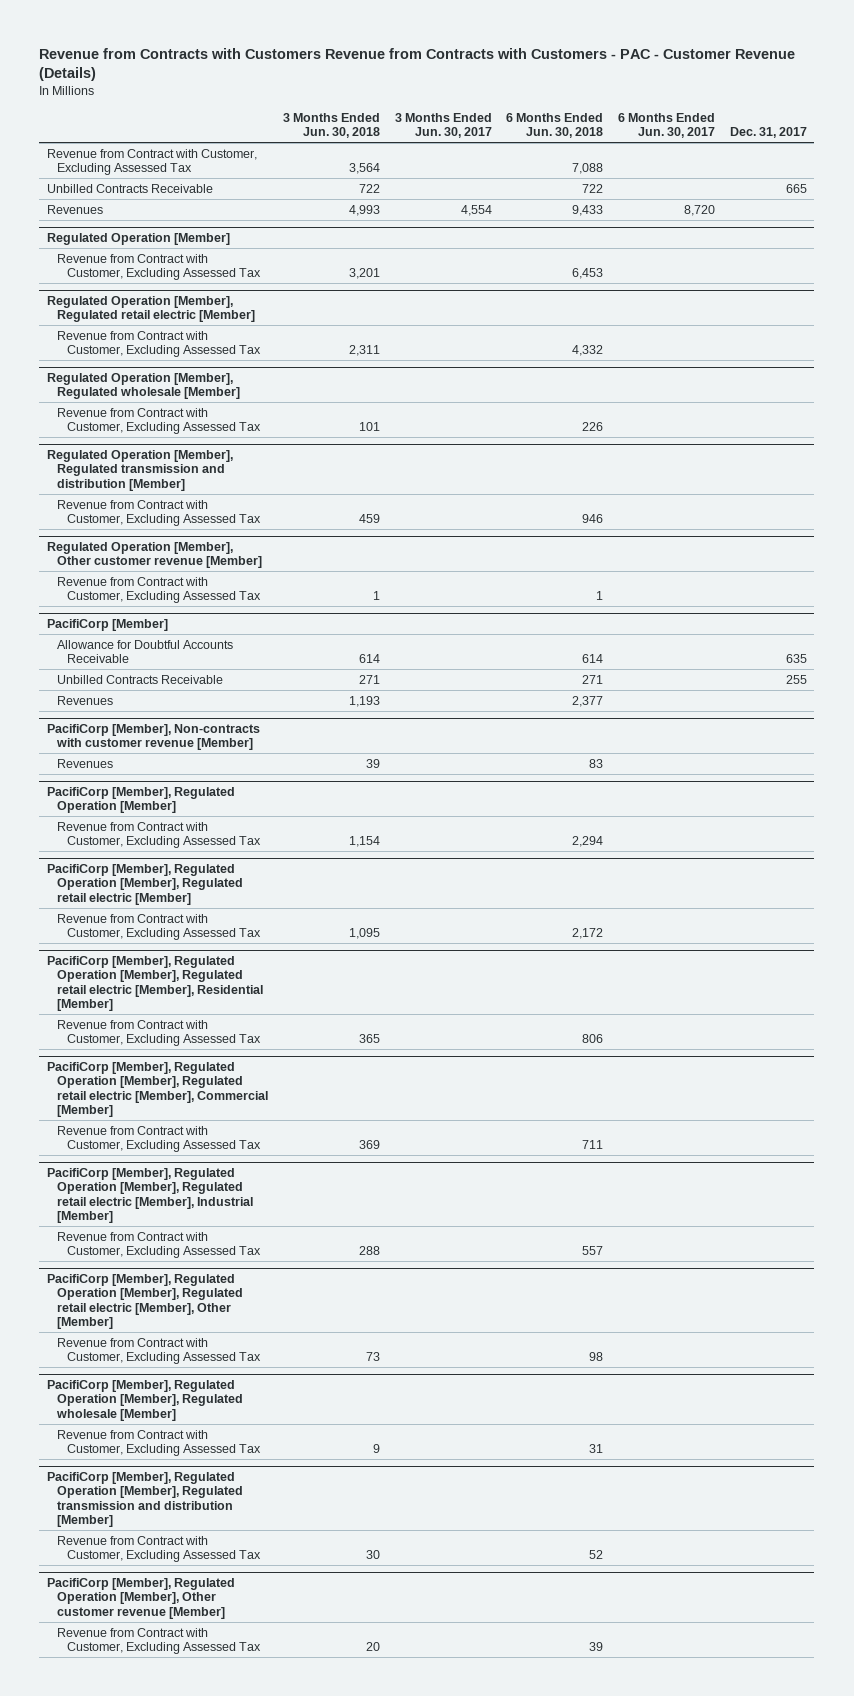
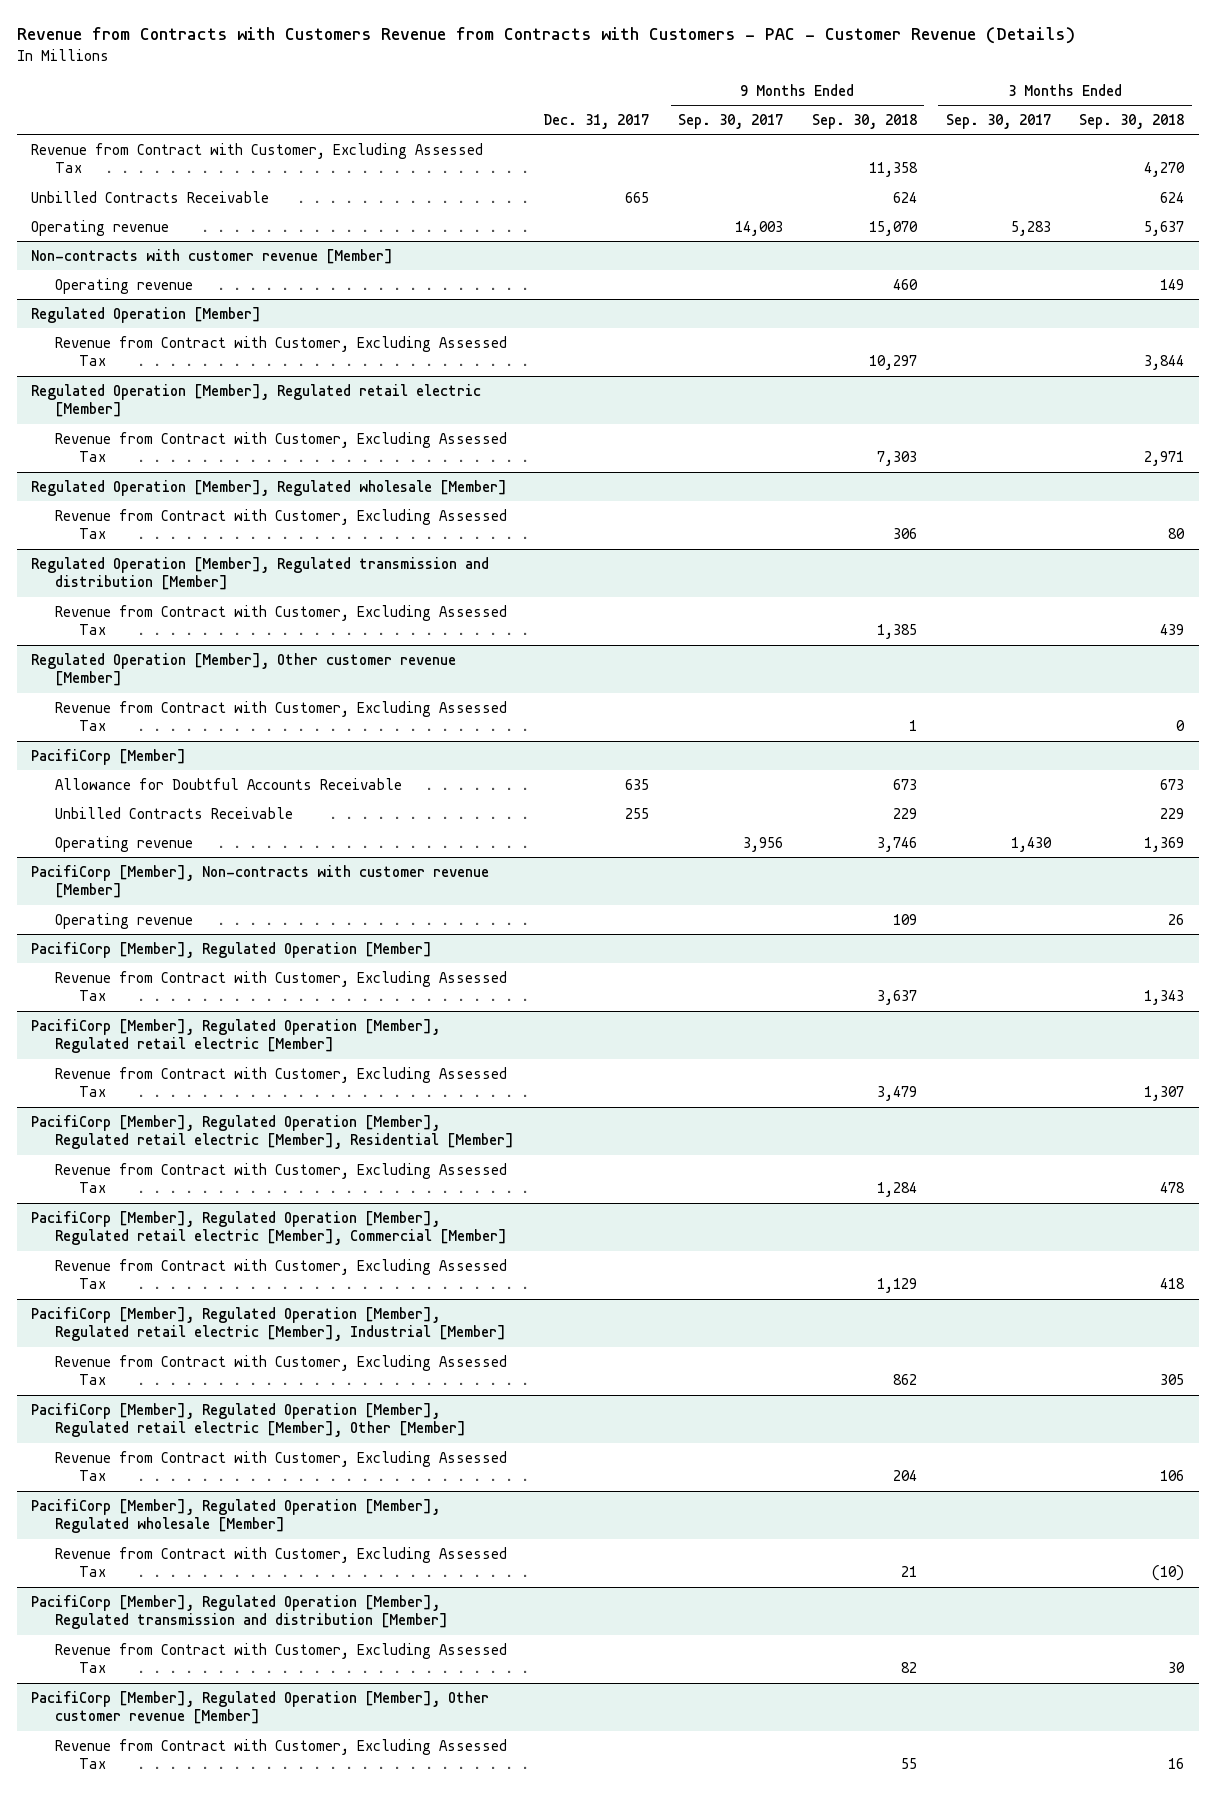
- | 3 Months Ended Jun. 30, 2018 | 3 Months Ended Jun. 30, 2017 | 6 Months Ended Jun. 30, 2018 | 6 Months Ended Jun. 30, 2017 | Dec. 31, 2017
+ | Dec. 31, 2017 | 9 Months Ended Sep. 30, 2017 | 9 Months Ended Sep. 30, 2018 | 3 Months Ended Sep. 30, 2017 | 3 Months Ended Sep. 30, 2018
- Revenues | 4,993 | 4,554 | 9,433 | 8,720 |
+ Operating revenue | | 14,003 | 15,070 | 5,283 | 5,637
+ Non-contracts with customer revenue [Member]
+ Operating revenue | | | 460 | | 149
@ PacifiCorp [Member]
- Revenues | 1,193 | | 2,377 | |
+ Operating revenue | | 3,956 | 3,746 | 1,430 | 1,369
@ PacifiCorp [Member], Non-contracts with customer revenue [Member]
- Revenues | 39 | | 83 | |
+ Operating revenue | | | 109 | | 26

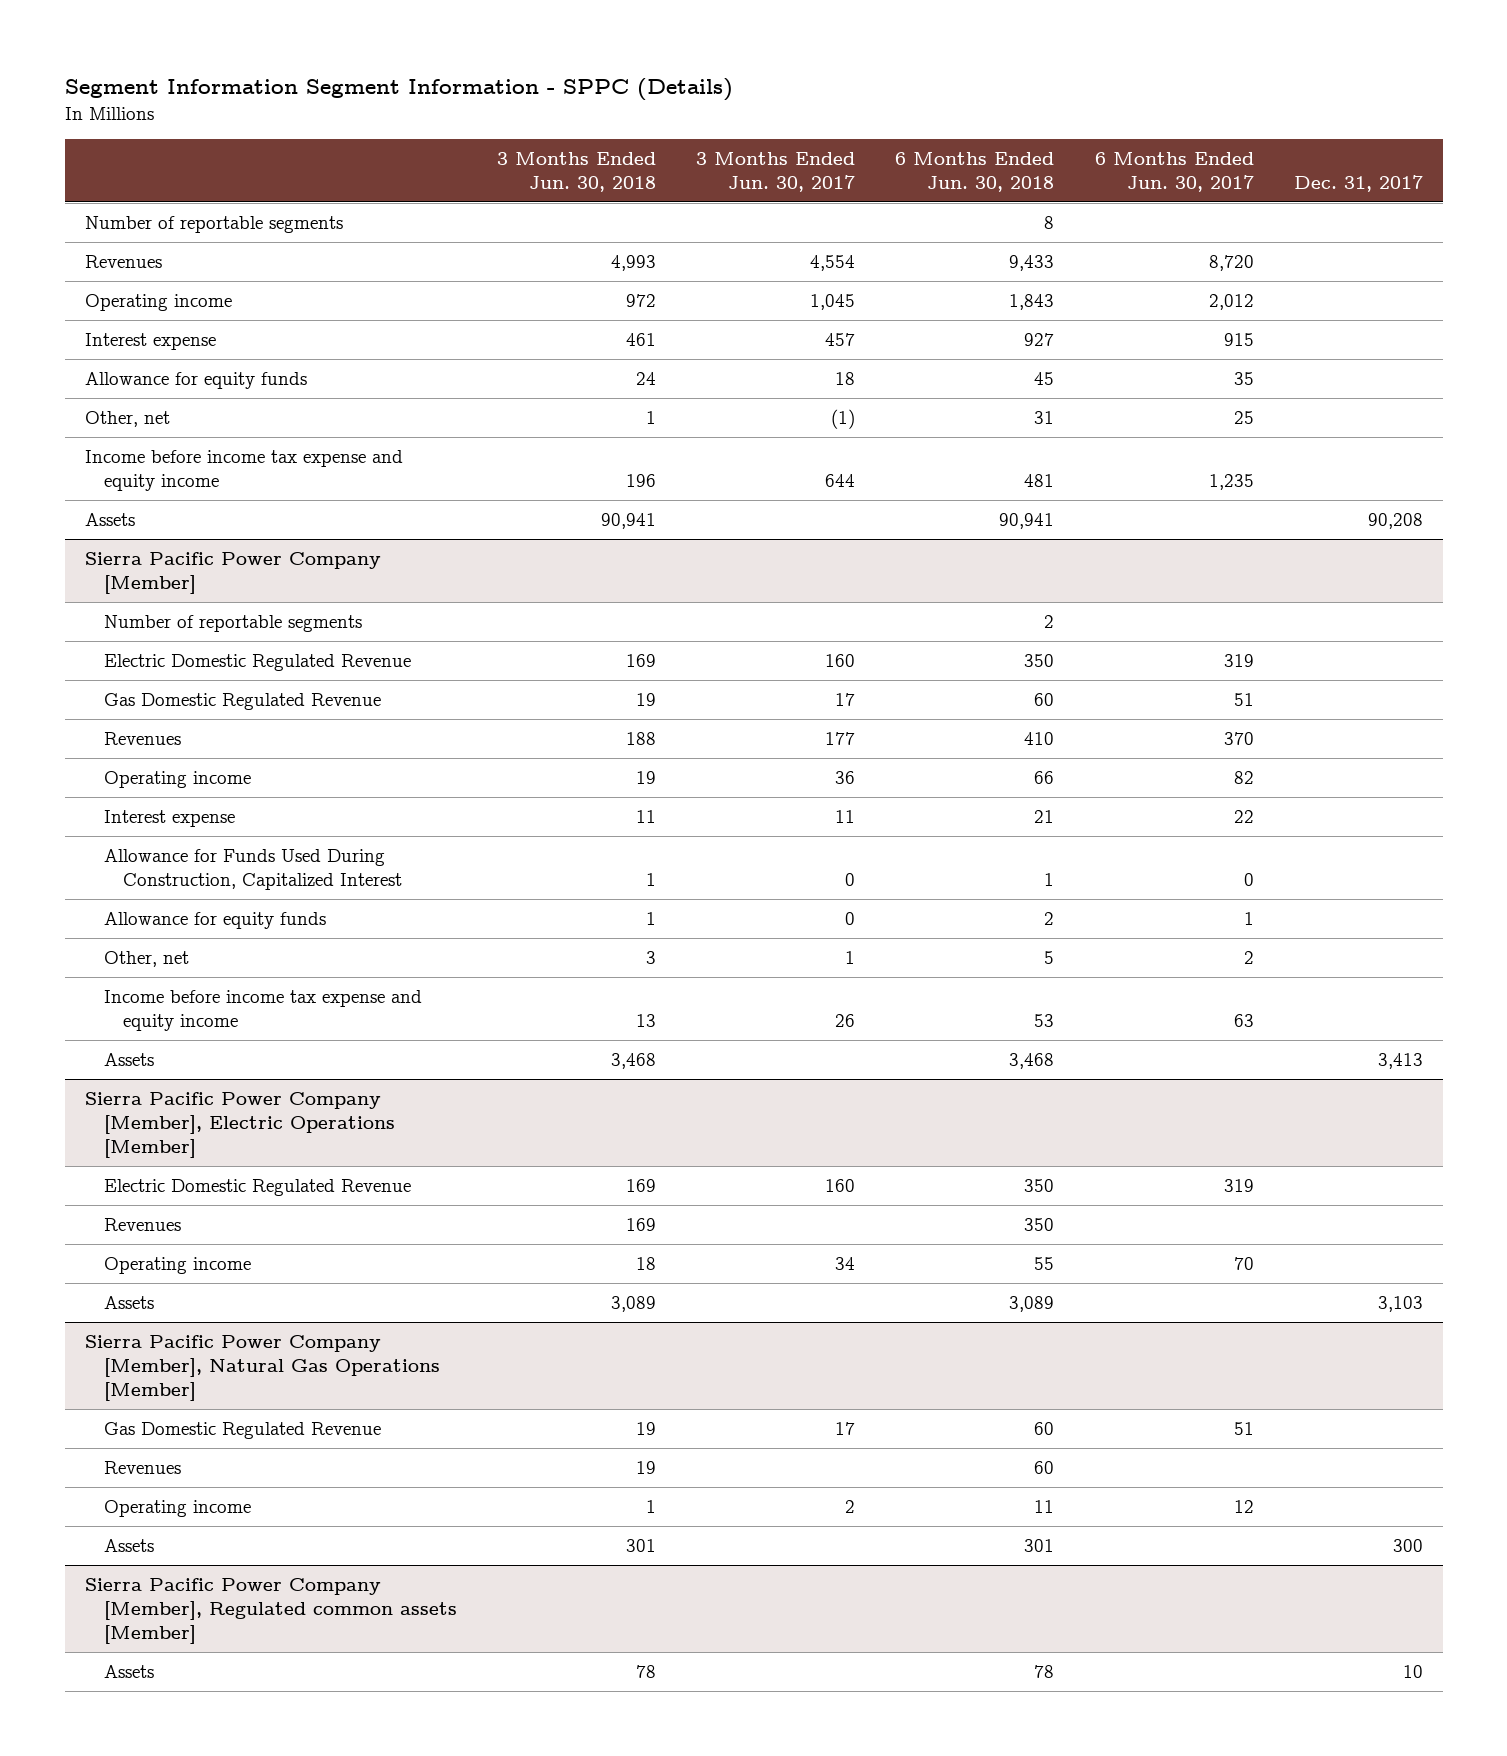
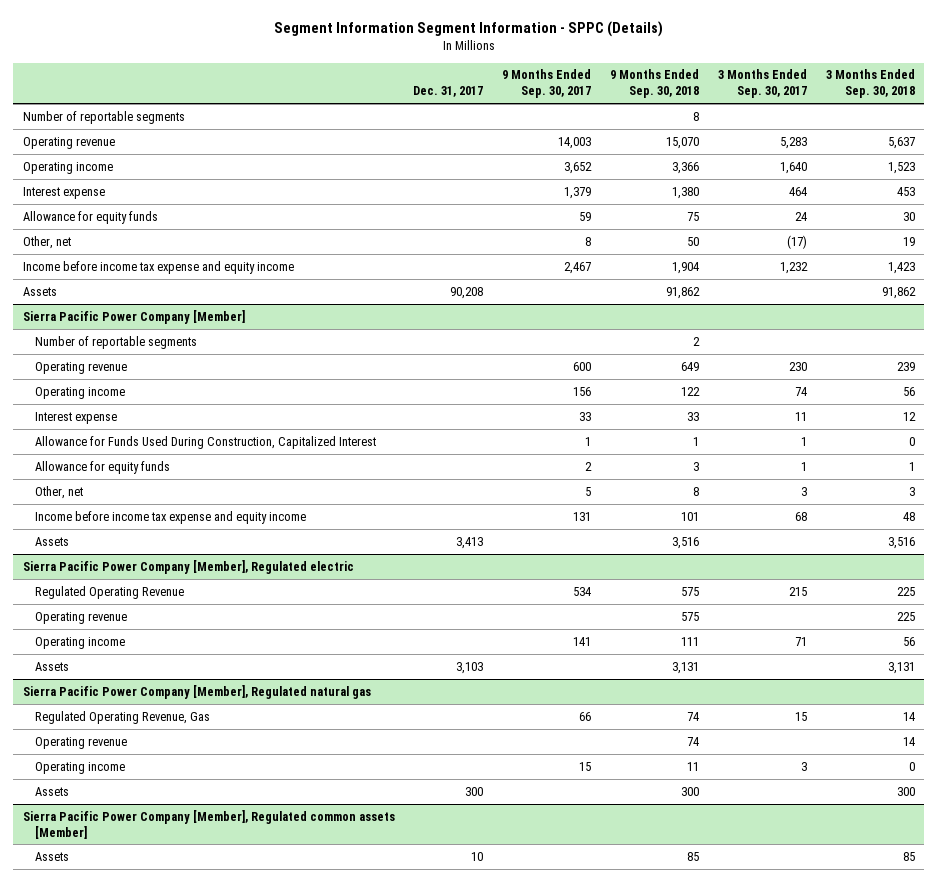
- | 3 Months Ended Jun. 30, 2018 | 3 Months Ended Jun. 30, 2017 | 6 Months Ended Jun. 30, 2018 | 6 Months Ended Jun. 30, 2017 | Dec. 31, 2017
+ | Dec. 31, 2017 | 9 Months Ended Sep. 30, 2017 | 9 Months Ended Sep. 30, 2018 | 3 Months Ended Sep. 30, 2017 | 3 Months Ended Sep. 30, 2018
- Revenues | 4,993 | 4,554 | 9,433 | 8,720 |
+ Operating revenue | | 14,003 | 15,070 | 5,283 | 5,637
@ Sierra Pacific Power Company [Member]
- Electric Domestic Regulated Revenue | 169 | 160 | 350 | 319 |
- Gas Domestic Regulated Revenue | 19 | 17 | 60 | 51 |
- Revenues | 188 | 177 | 410 | 370 |
+ Operating revenue | | 600 | 649 | 230 | 239
- Sierra Pacific Power Company [Member], Electric Operations [Member]
- Electric Domestic Regulated Revenue | 169 | 160 | 350 | 319 |
- Revenues | 169 | | 350 | |
+ Sierra Pacific Power Company [Member], Regulated electric
+ Regulated Operating Revenue | | 534 | 575 | 215 | 225
+ Operating revenue | | | 575 | | 225
- Sierra Pacific Power Company [Member], Natural Gas Operations [Member]
- Gas Domestic Regulated Revenue | 19 | 17 | 60 | 51 |
- Revenues | 19 | | 60 | |
+ Sierra Pacific Power Company [Member], Regulated natural gas
+ Regulated Operating Revenue, Gas | | 66 | 74 | 15 | 14
+ Operating revenue | | | 74 | | 14

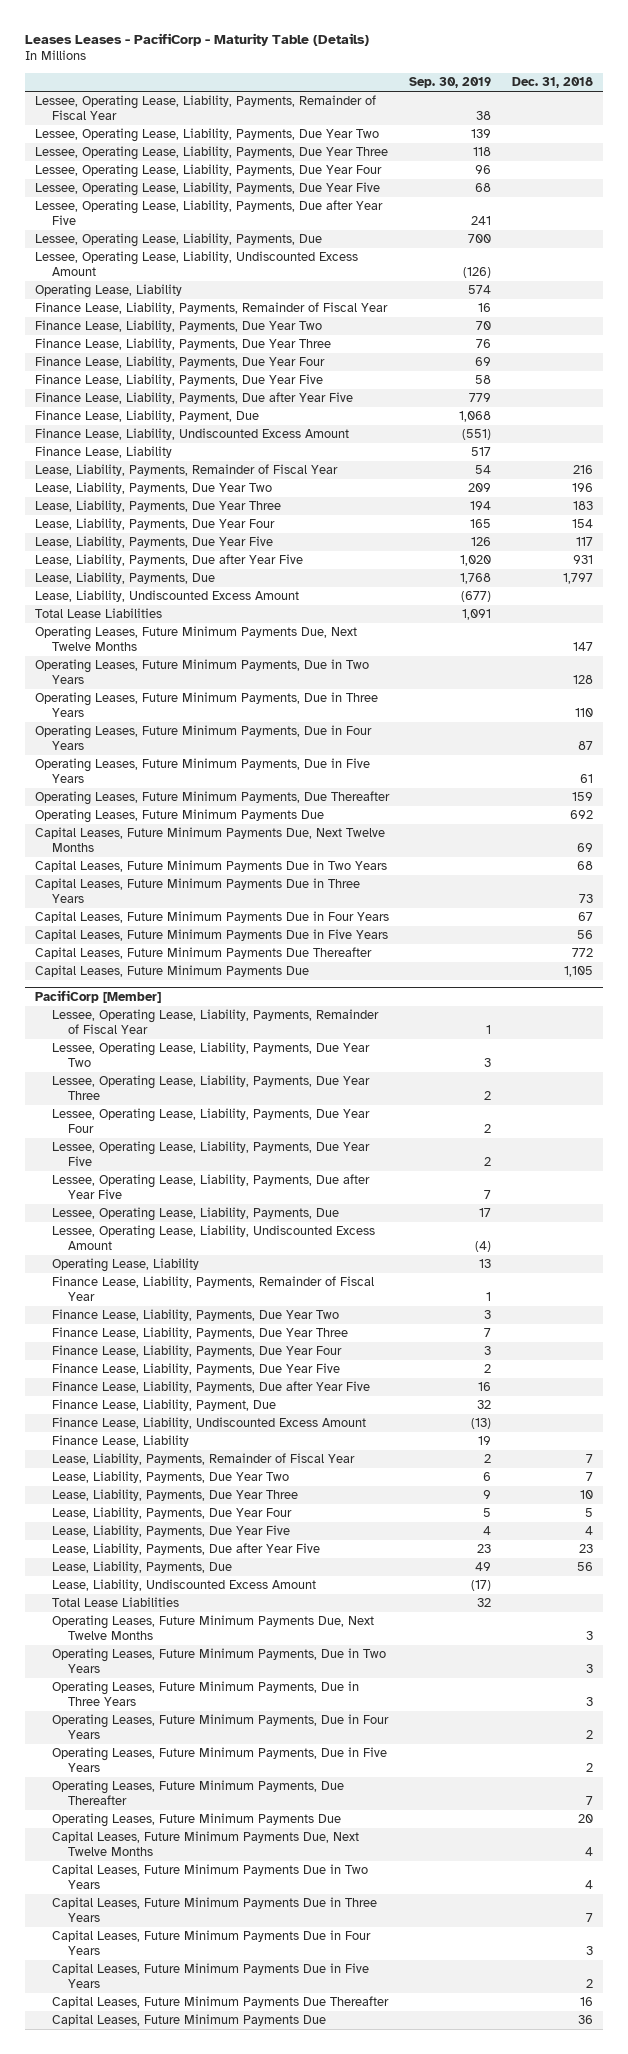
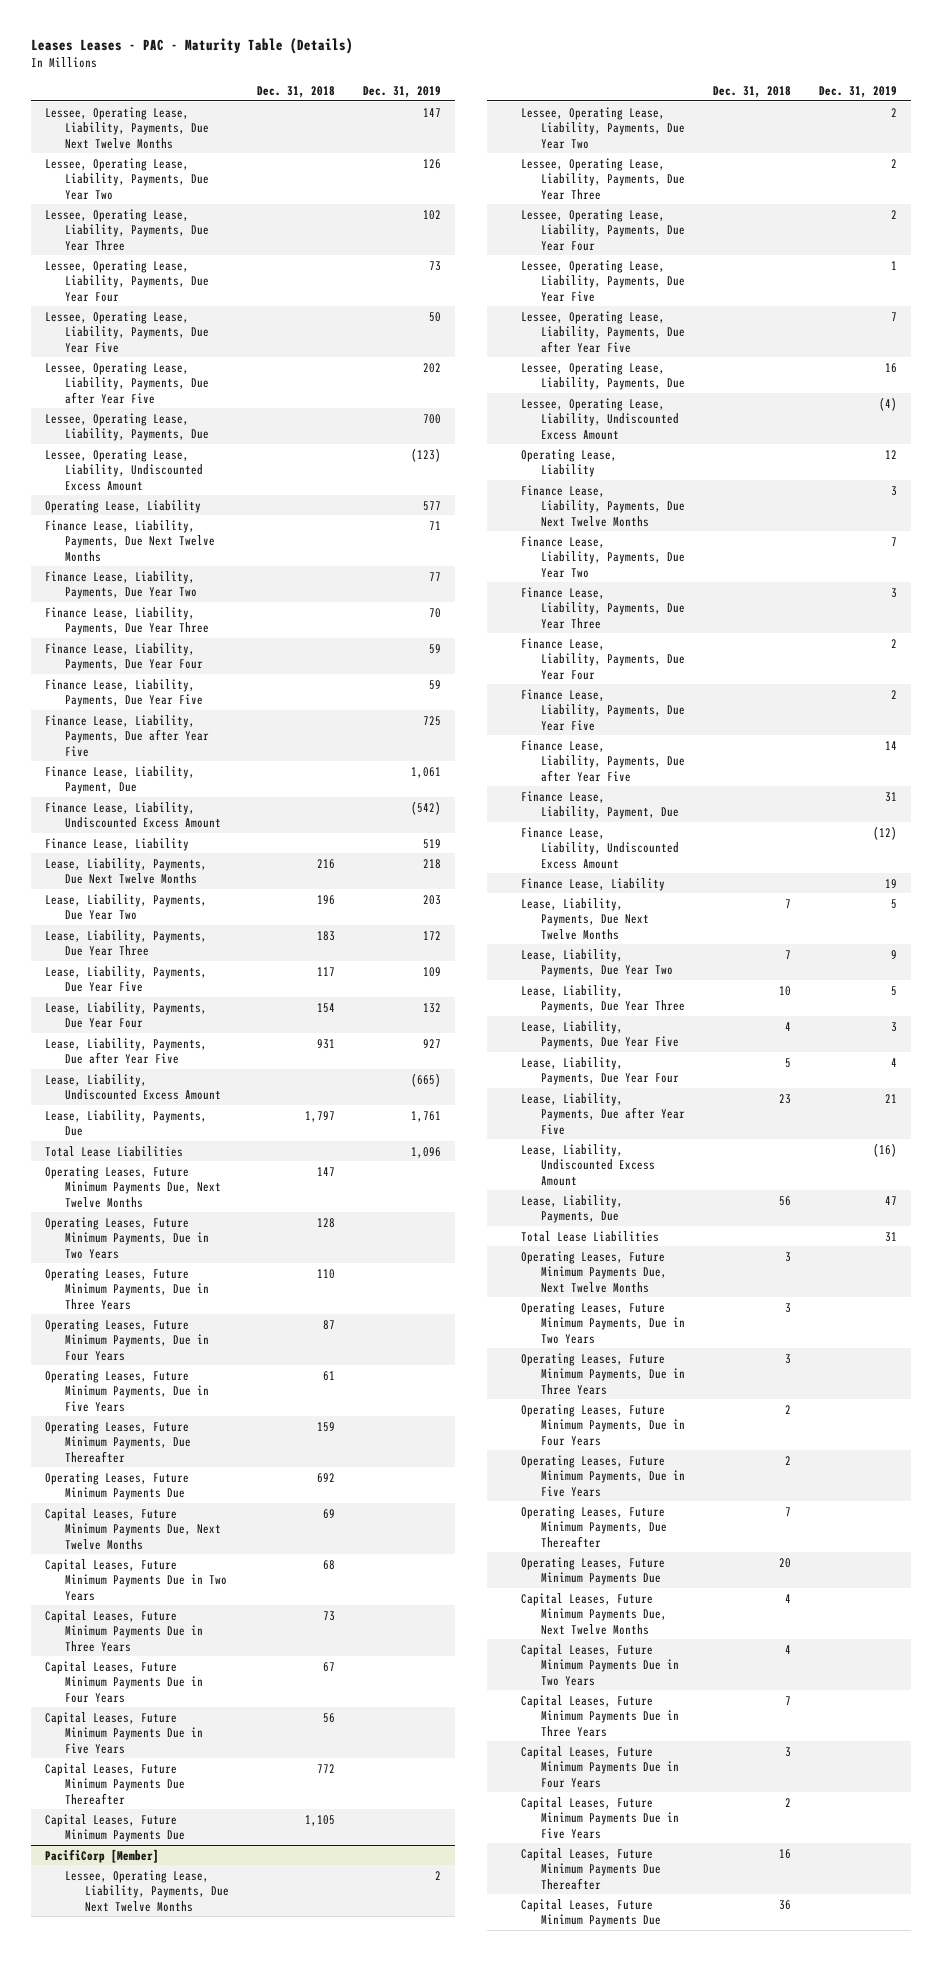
- Leases Leases - PacifiCorp - Maturity Table (Details)
+ Leases Leases - PAC - Maturity Table (Details)
- | Sep. 30, 2019 | Dec. 31, 2018
+ | Dec. 31, 2018 | Dec. 31, 2019
- Lessee, Operating Lease, Liability, Payments, Remainder of Fiscal Year | 38 |
+ Lessee, Operating Lease, Liability, Payments, Due Next Twelve Months | | 147
- Finance Lease, Liability, Payments, Remainder of Fiscal Year | 16 |
+ Finance Lease, Liability, Payments, Due Next Twelve Months | | 71
- Lease, Liability, Payments, Remainder of Fiscal Year | 54 | 216
+ Lease, Liability, Payments, Due Next Twelve Months | 216 | 218
moved down: Lease, Liability, Payments, Due Year Four | 154 | 132
moved down: Lease, Liability, Payments, Due | 1,797 | 1,761
@ PacifiCorp [Member]
- Lessee, Operating Lease, Liability, Payments, Remainder of Fiscal Year | 1 |
+ Lessee, Operating Lease, Liability, Payments, Due Next Twelve Months | | 2
- Finance Lease, Liability, Payments, Remainder of Fiscal Year | 1 |
+ Finance Lease, Liability, Payments, Due Next Twelve Months | | 3
- Lease, Liability, Payments, Remainder of Fiscal Year | 2 | 7
+ Lease, Liability, Payments, Due Next Twelve Months | 7 | 5
moved down: Lease, Liability, Payments, Due Year Four | 5 | 4
moved down: Lease, Liability, Payments, Due | 56 | 47

